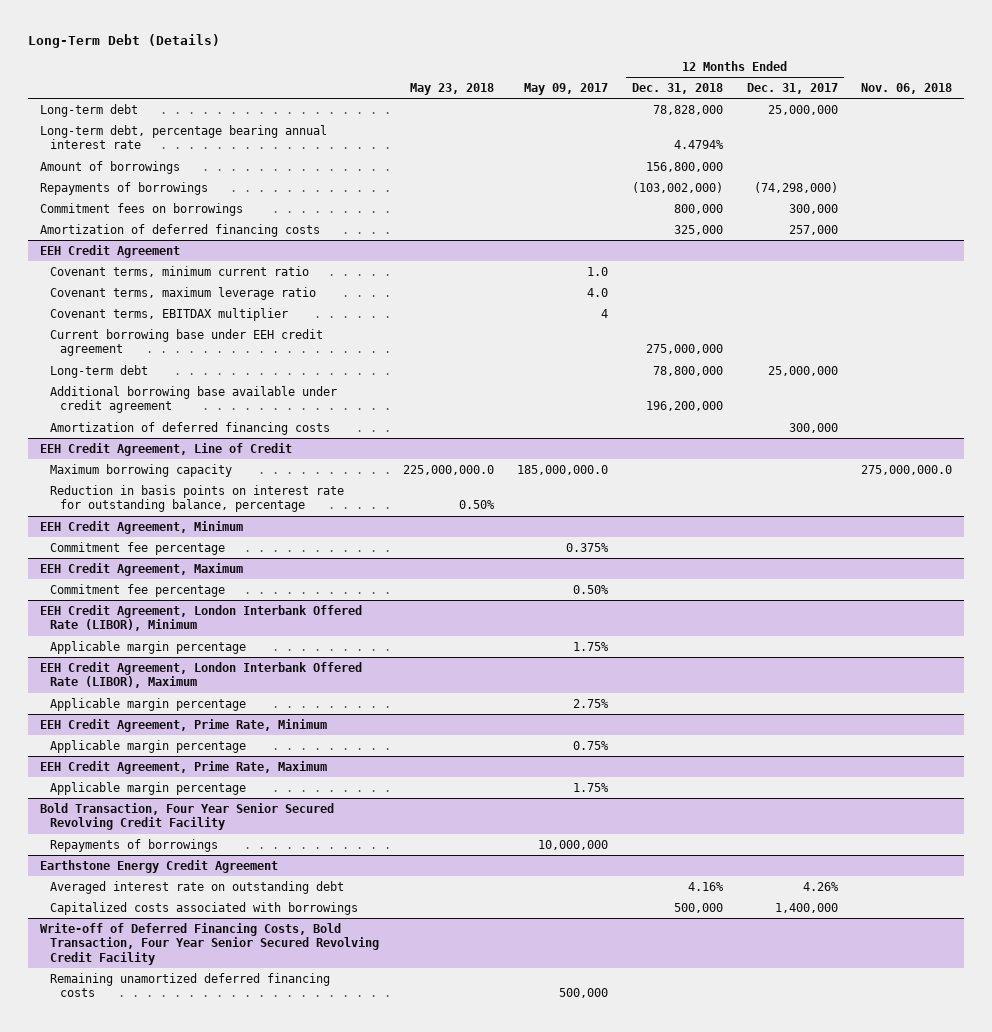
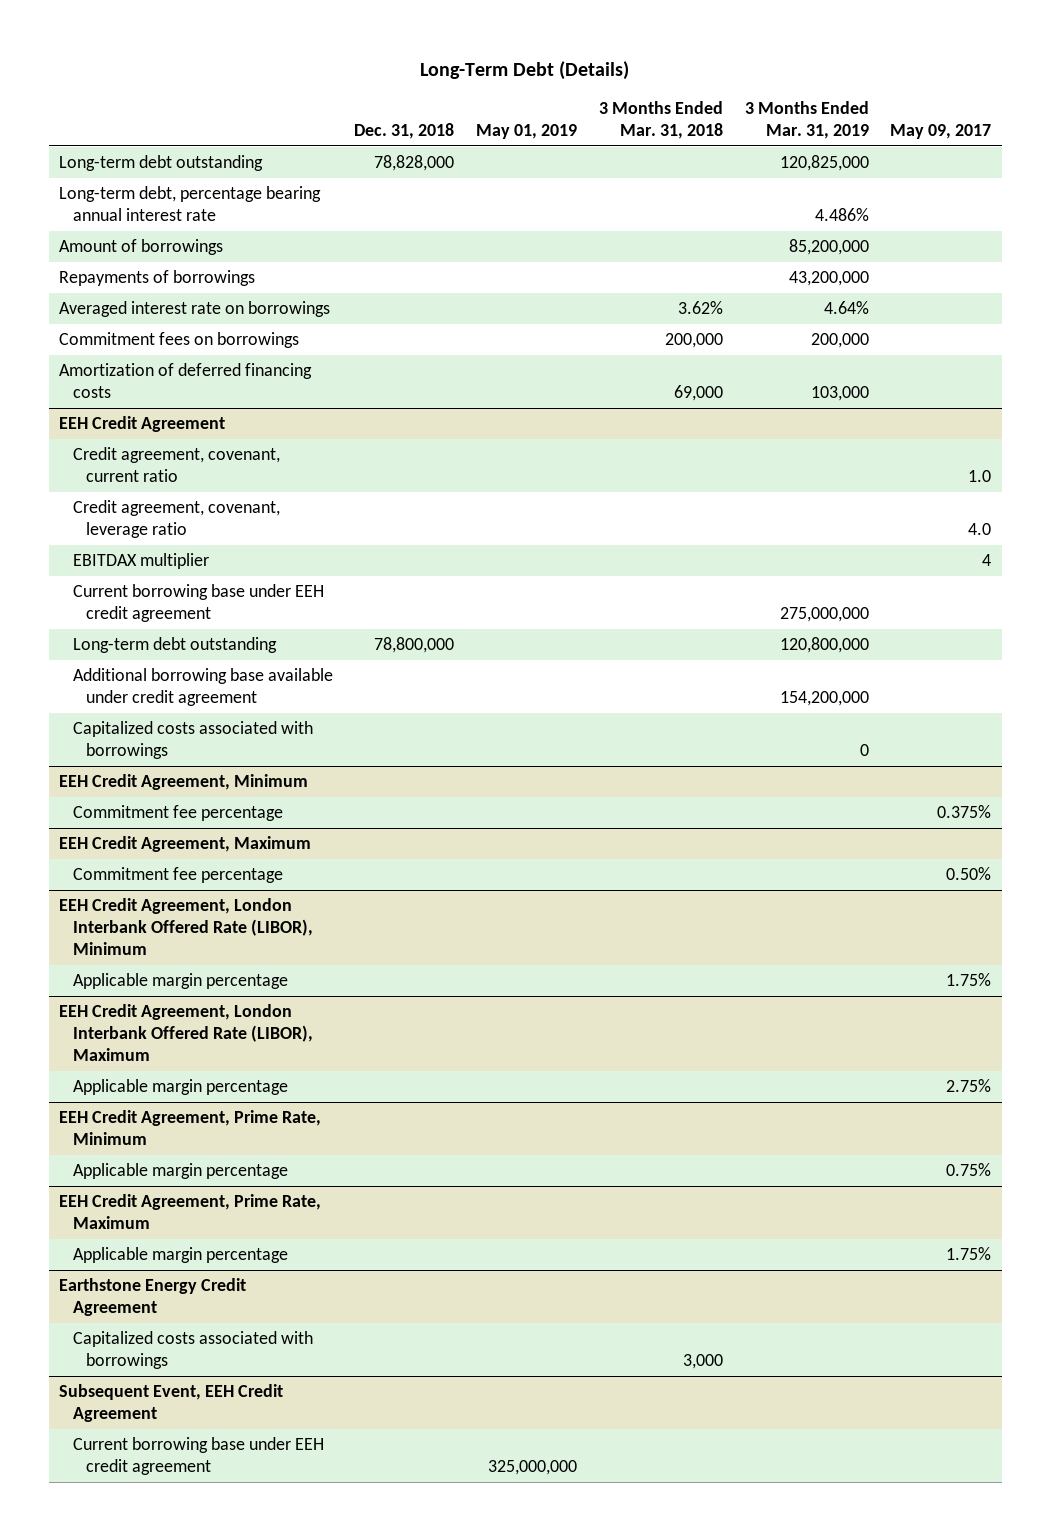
- | May 23, 2018 | May 09, 2017 | 12 Months Ended Dec. 31, 2018 | 12 Months Ended Dec. 31, 2017 | Nov. 06, 2018
+ | Dec. 31, 2018 | May 01, 2019 | 3 Months Ended Mar. 31, 2018 | 3 Months Ended Mar. 31, 2019 | May 09, 2017
- Long-term debt | | | 78,828,000 | 25,000,000 |
+ Long-term debt outstanding | 78,828,000 | | | 120,825,000 |
+ Averaged interest rate on borrowings | | | 3.62% | 4.64% |
@ EEH Credit Agreement
- Covenant terms, minimum current ratio | | 1.0 | | |
- Covenant terms, maximum leverage ratio | | 4.0 | | |
- Covenant terms, EBITDAX multiplier | | 4 | | |
+ Credit agreement, covenant, current ratio | | | | | 1.0
+ Credit agreement, covenant, leverage ratio | | | | | 4.0
+ EBITDAX multiplier | | | | | 4
- Long-term debt | | | 78,800,000 | 25,000,000 |
+ Long-term debt outstanding | 78,800,000 | | | 120,800,000 |
- Amortization of deferred financing costs | | | | 300,000 |
- EEH Credit Agreement, Line of Credit
- Maximum borrowing capacity | 225,000,000.0 | 185,000,000.0 | | | 275,000,000.0
- Reduction in basis points on interest rate for outstanding balance, percentage | 0.50% | | | |
@ EEH Credit Agreement
+ Capitalized costs associated with borrowings | | | | 0 |
- Bold Transaction, Four Year Senior Secured Revolving Credit Facility
- Repayments of borrowings | | 10,000,000 | | |
@ Earthstone Energy Credit Agreement
- Averaged interest rate on outstanding debt | | | 4.16% | 4.26% |
- Write-off of Deferred Financing Costs, Bold Transaction, Four Year Senior Secured Revolving Credit Facility
- Remaining unamortized deferred financing costs | | 500,000 | | |
+ Subsequent Event, EEH Credit Agreement
+ Current borrowing base under EEH credit agreement | | 325,000,000 | | |

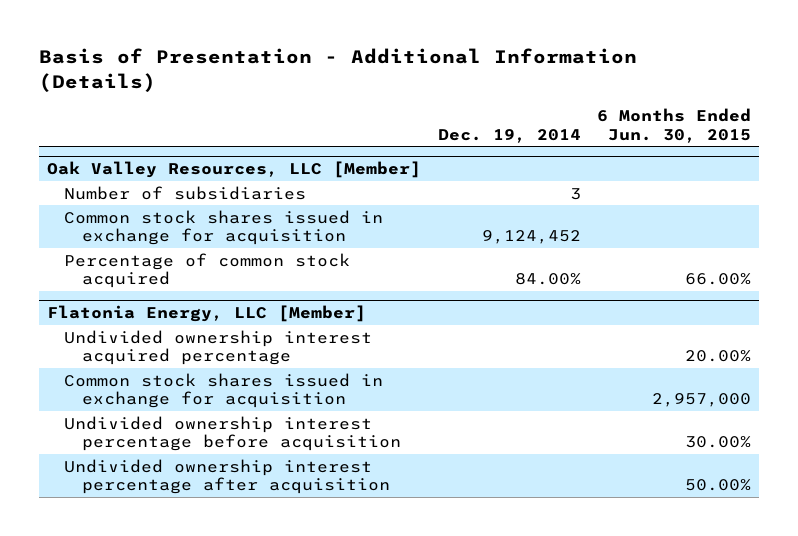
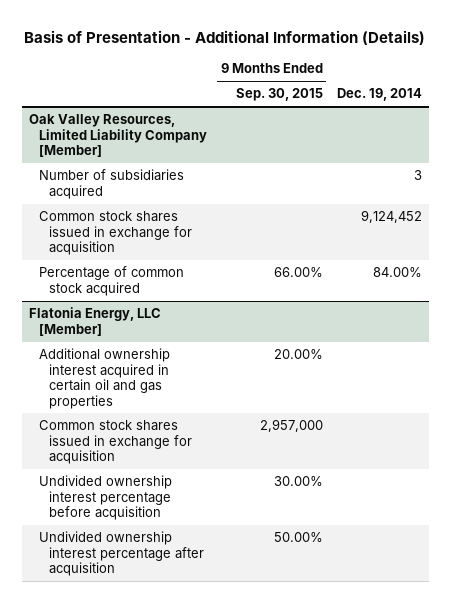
- | Dec. 19, 2014 | 6 Months Ended Jun. 30, 2015
+ | 9 Months Ended Sep. 30, 2015 | Dec. 19, 2014
- Oak Valley Resources, LLC [Member]
- Number of subsidiaries | 3 |
+ Oak Valley Resources, Limited Liability Company [Member]
+ Number of subsidiaries acquired | | 3
@ Flatonia Energy, LLC [Member]
- Undivided ownership interest acquired percentage | | 20.00%
+ Additional ownership interest acquired in certain oil and gas properties | 20.00% |

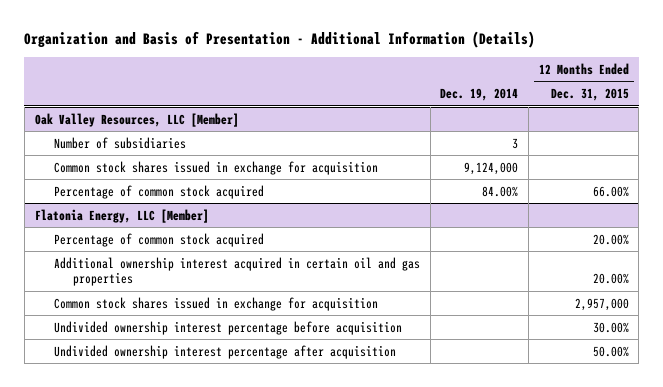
- Basis of Presentation - Additional Information (Details)
+ Organization and Basis of Presentation - Additional Information (Details)
- | 9 Months Ended Sep. 30, 2015 | Dec. 19, 2014
+ | Dec. 19, 2014 | 12 Months Ended Dec. 31, 2015
- Oak Valley Resources, Limited Liability Company [Member]
- Number of subsidiaries acquired | | 3
- Common stock shares issued in exchange for acquisition | | 9,124,452
+ Oak Valley Resources, LLC [Member]
+ Number of subsidiaries | 3 |
+ Common stock shares issued in exchange for acquisition | 9,124,000 |
@ Flatonia Energy, LLC [Member]
+ Percentage of common stock acquired | | 20.00%

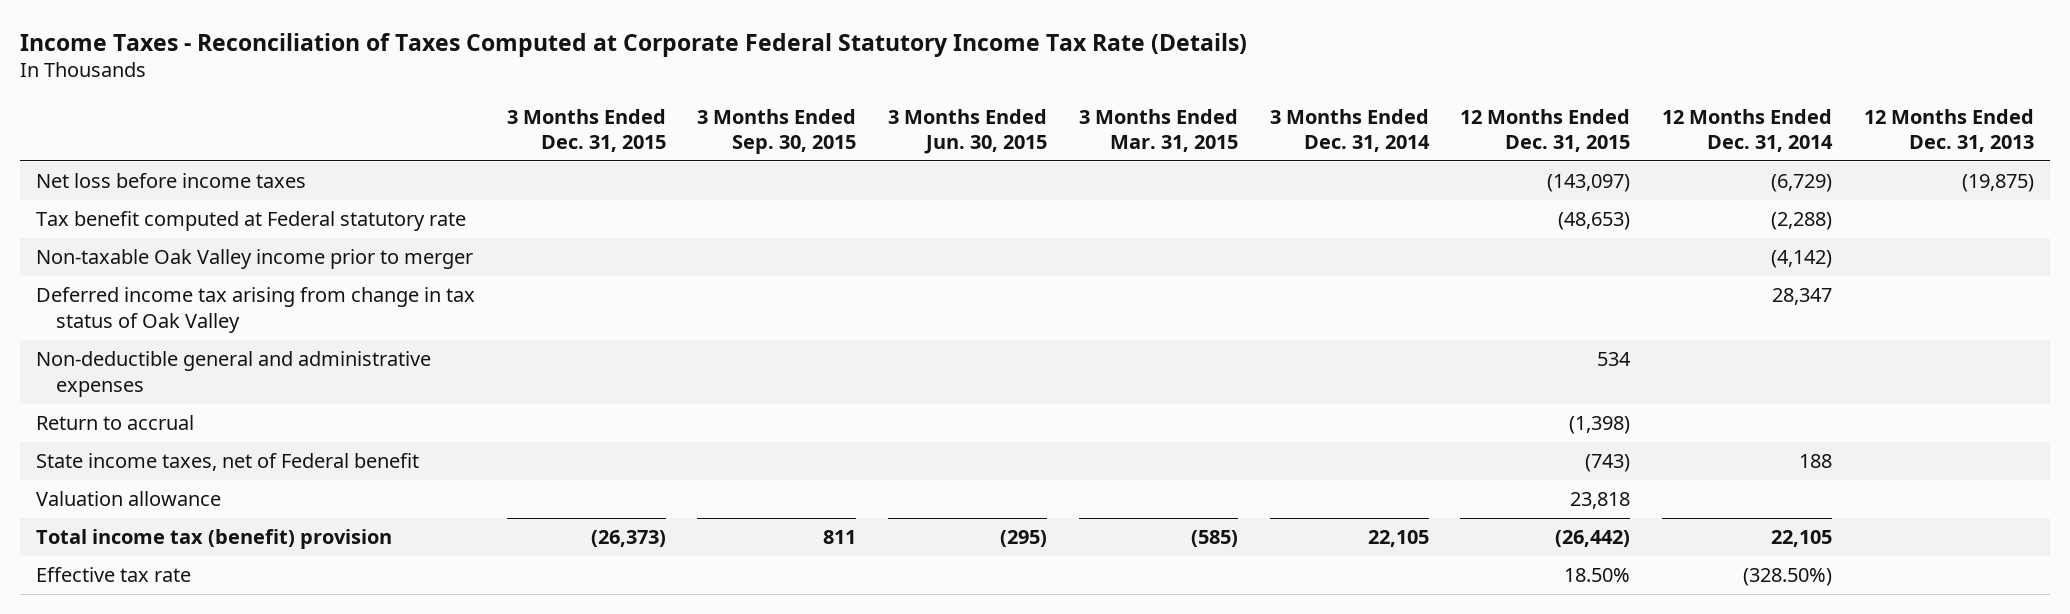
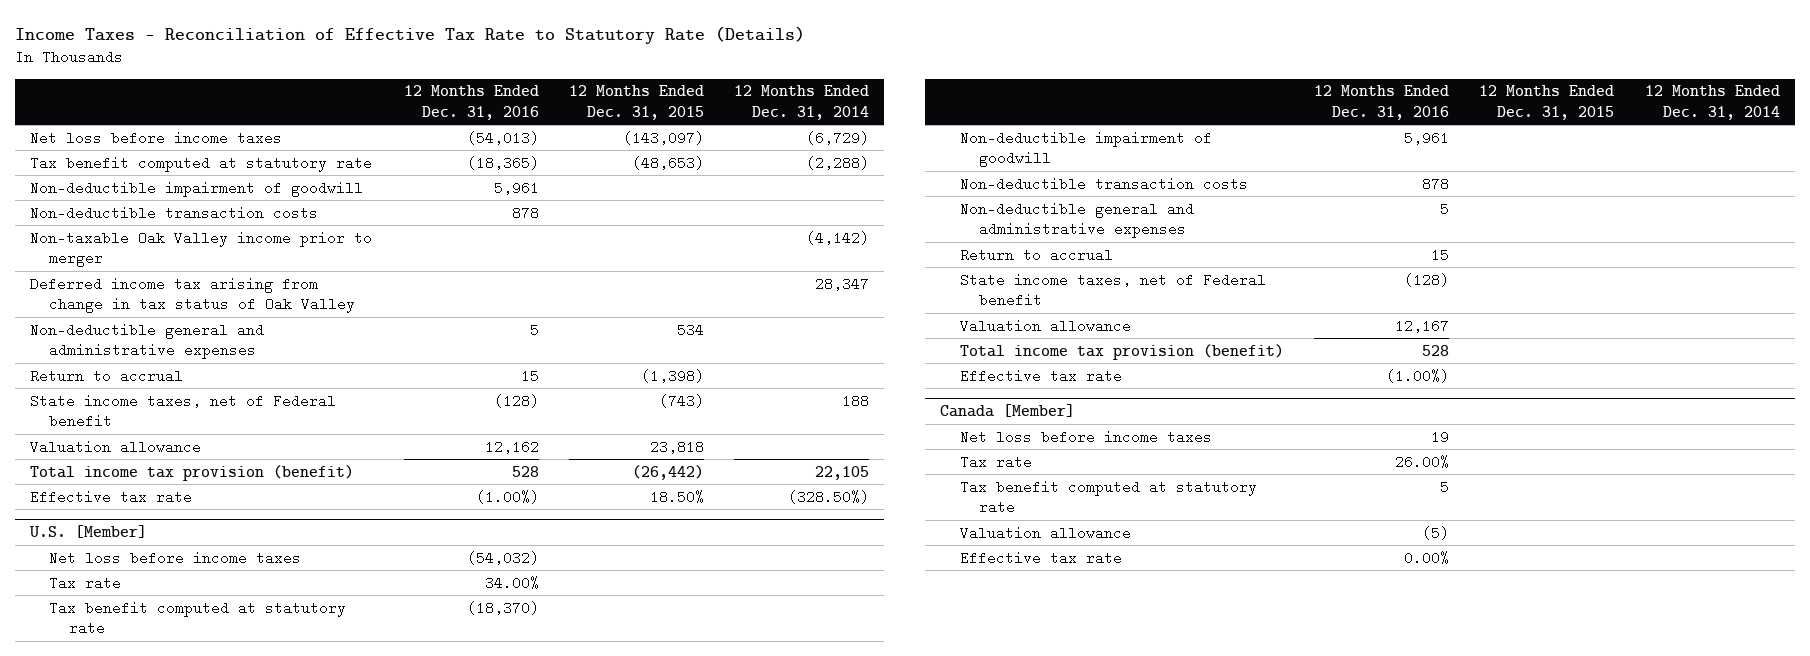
- Income Taxes - Reconciliation of Taxes Computed at Corporate Federal Statutory Income Tax Rate (Details)
+ Income Taxes - Reconciliation of Effective Tax Rate to Statutory Rate (Details)
- | 3 Months Ended Dec. 31, 2015 | 3 Months Ended Sep. 30, 2015 | 3 Months Ended Jun. 30, 2015 | 3 Months Ended Mar. 31, 2015 | 3 Months Ended Dec. 31, 2014 | 12 Months Ended Dec. 31, 2015 | 12 Months Ended Dec. 31, 2014 | 12 Months Ended Dec. 31, 2013
+ | 12 Months Ended Dec. 31, 2016 | 12 Months Ended Dec. 31, 2015 | 12 Months Ended Dec. 31, 2014
- Tax benefit computed at Federal statutory rate | | | | | | (48,653) | (2,288) |
+ Tax benefit computed at statutory rate | (18,365) | (48,653) | (2,288)
+ Non-deductible impairment of goodwill | 5,961 | |
+ Non-deductible transaction costs | 878 | |
- Total income tax (benefit) provision | (26,373) | 811 | (295) | (585) | 22,105 | (26,442) | 22,105 |
+ Total income tax provision (benefit) | 528 | (26,442) | 22,105
+ U.S. [Member]
+ Net loss before income taxes | (54,032) | |
+ Tax rate | 34.00% | |
+ Tax benefit computed at statutory rate | (18,370) | |
+ Non-deductible impairment of goodwill | 5,961 | |
+ Non-deductible transaction costs | 878 | |
+ Non-deductible general and administrative expenses | 5 | |
+ Return to accrual | 15 | |
+ State income taxes, net of Federal benefit | (128) | |
+ Valuation allowance | 12,167 | |
+ Total income tax provision (benefit) | 528 | |
+ Effective tax rate | (1.00%) | |
+ Canada [Member]
+ Net loss before income taxes | 19 | |
+ Tax rate | 26.00% | |
+ Tax benefit computed at statutory rate | 5 | |
+ Valuation allowance | (5) | |
+ Effective tax rate | 0.00% | |

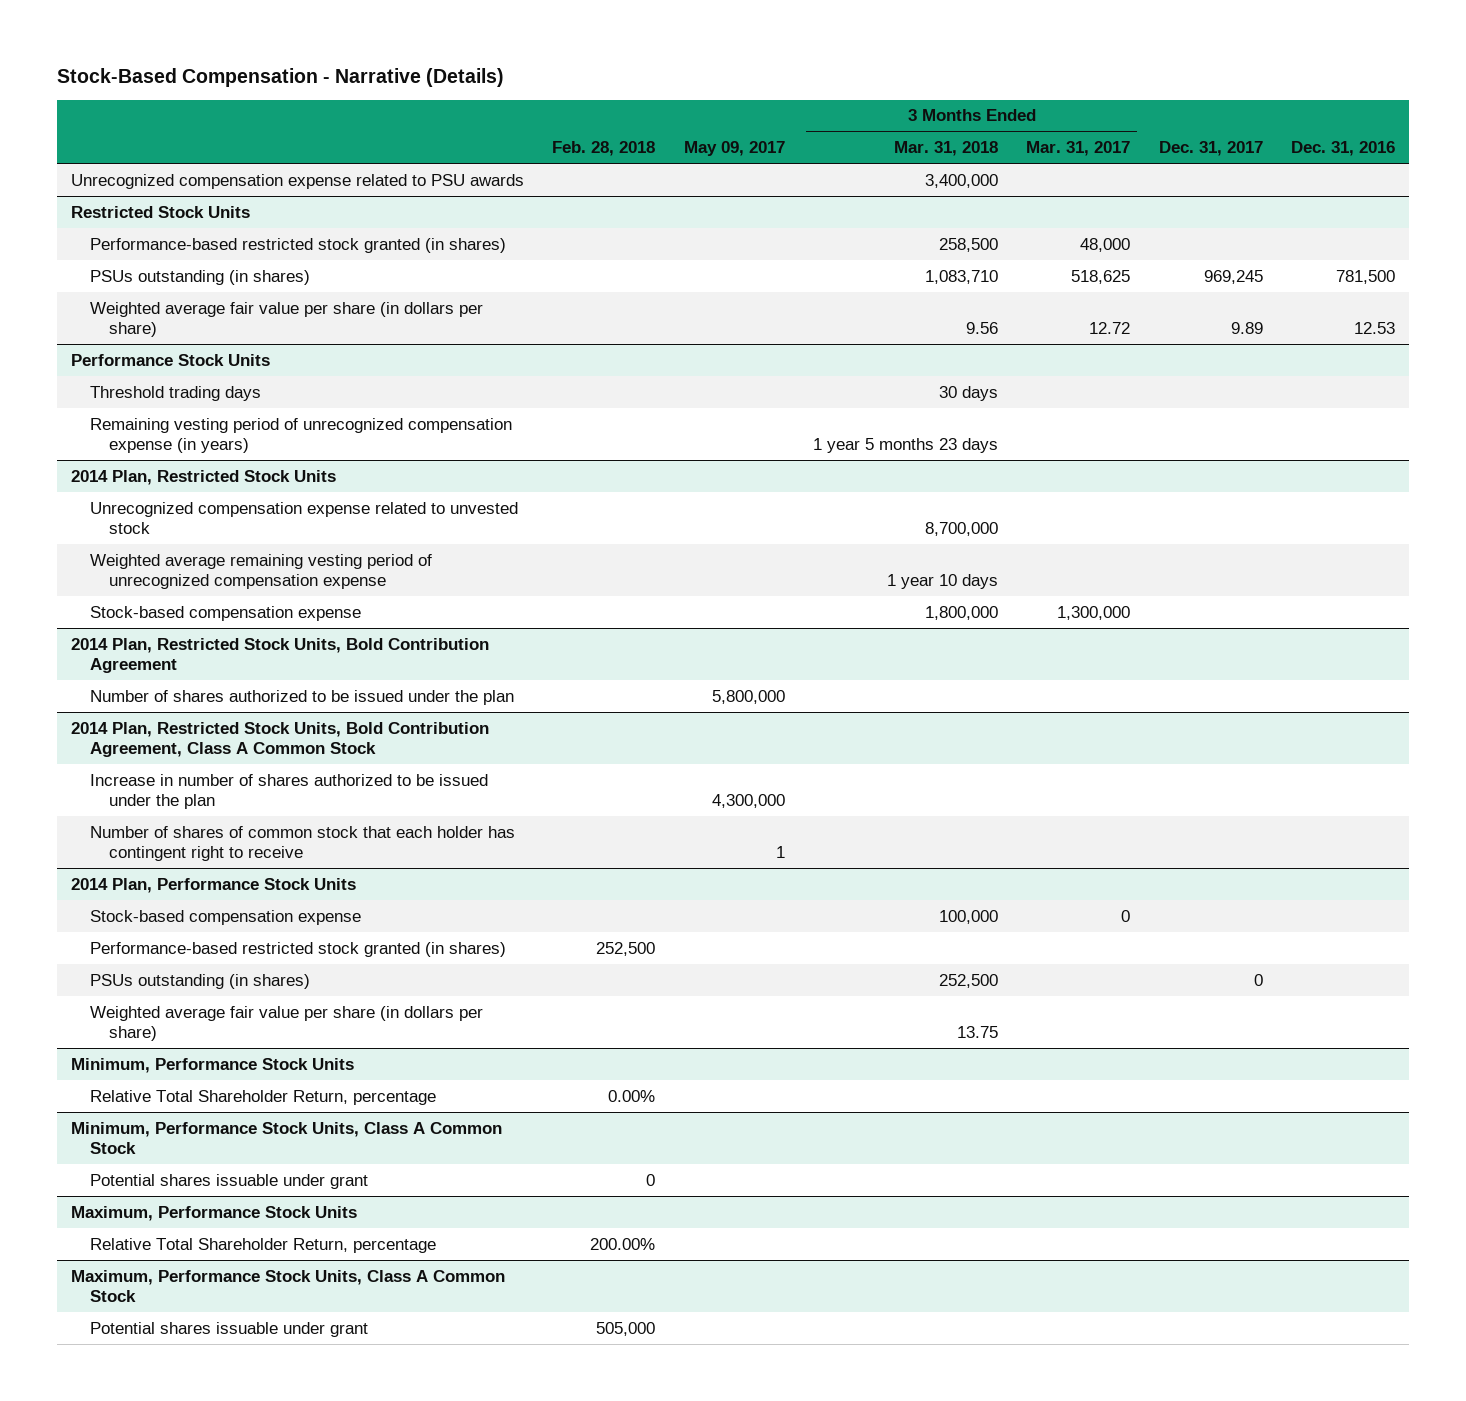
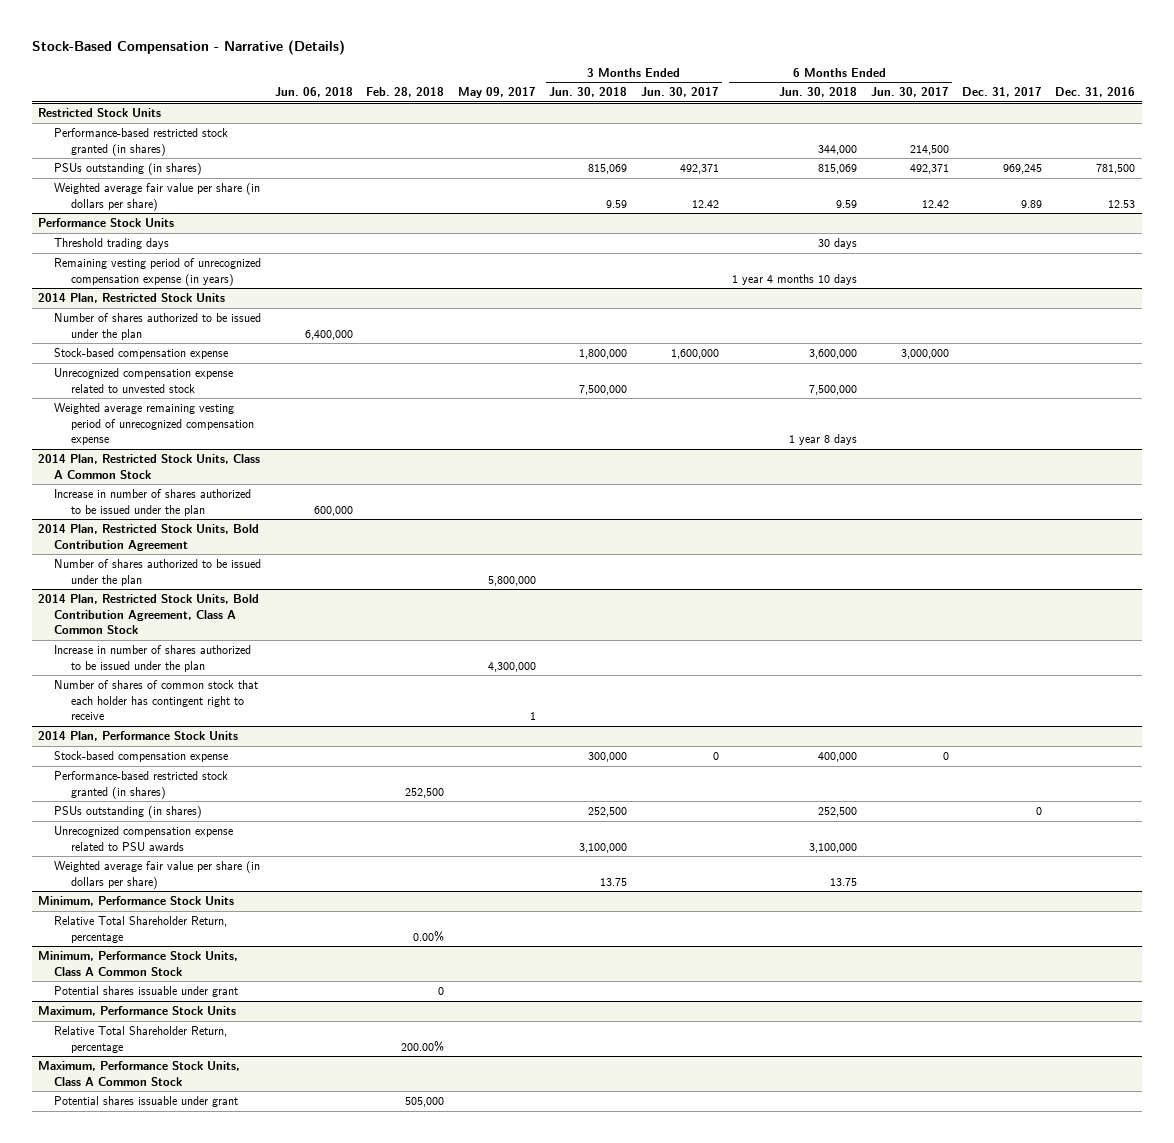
- | Feb. 28, 2018 | May 09, 2017 | 3 Months Ended Mar. 31, 2018 | 3 Months Ended Mar. 31, 2017 | Dec. 31, 2017 | Dec. 31, 2016
+ | Jun. 06, 2018 | Feb. 28, 2018 | May 09, 2017 | 3 Months Ended Jun. 30, 2018 | 3 Months Ended Jun. 30, 2017 | 6 Months Ended Jun. 30, 2018 | 6 Months Ended Jun. 30, 2017 | Dec. 31, 2017 | Dec. 31, 2016
- Unrecognized compensation expense related to PSU awards | | | 3,400,000 | | |
@ 2014 Plan, Restricted Stock Units
+ Number of shares authorized to be issued under the plan | 6,400,000 | | | | | | | |
moved up: Stock-based compensation expense | | | | 1,800,000 | 1,600,000 | 3,600,000 | 3,000,000 | |
+ 2014 Plan, Restricted Stock Units, Class A Common Stock
+ Increase in number of shares authorized to be issued under the plan | 600,000 | | | | | | | |
@ 2014 Plan, Performance Stock Units
+ Unrecognized compensation expense related to PSU awards | | | | 3,100,000 | | 3,100,000 | | |

